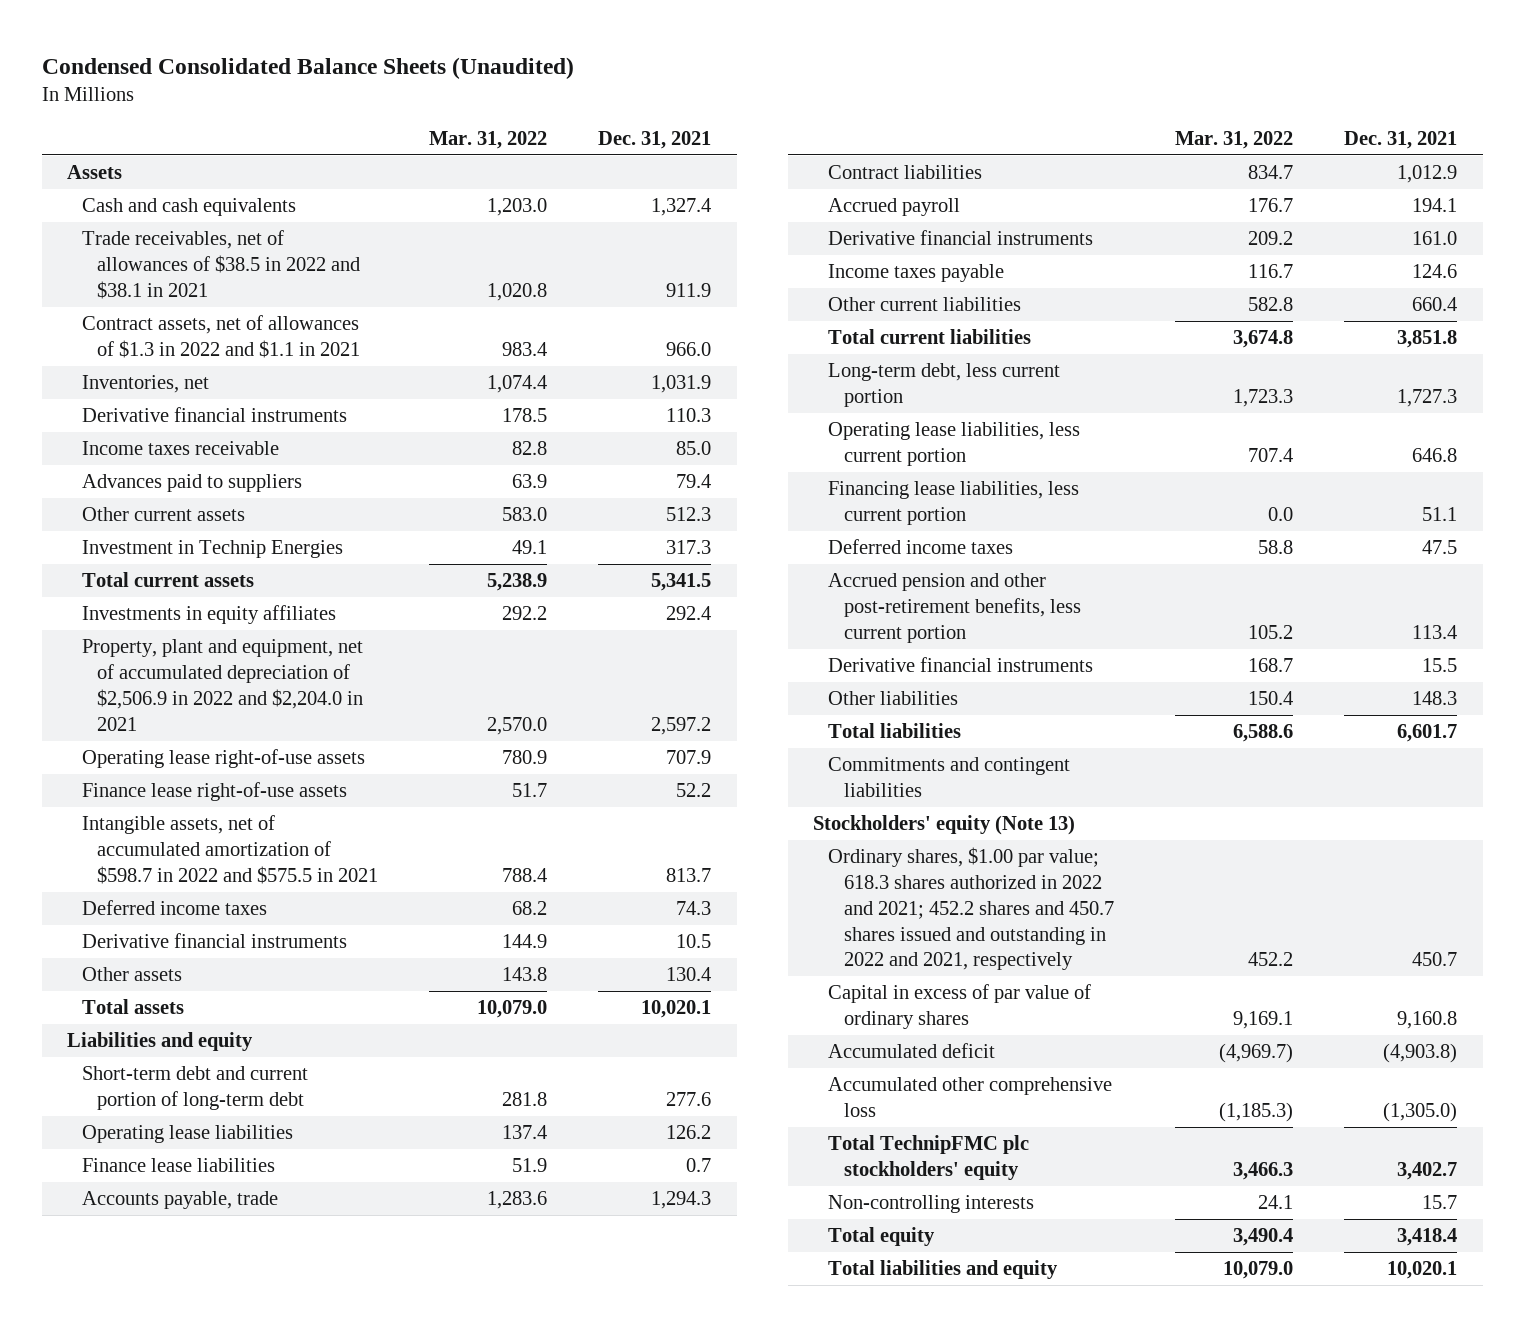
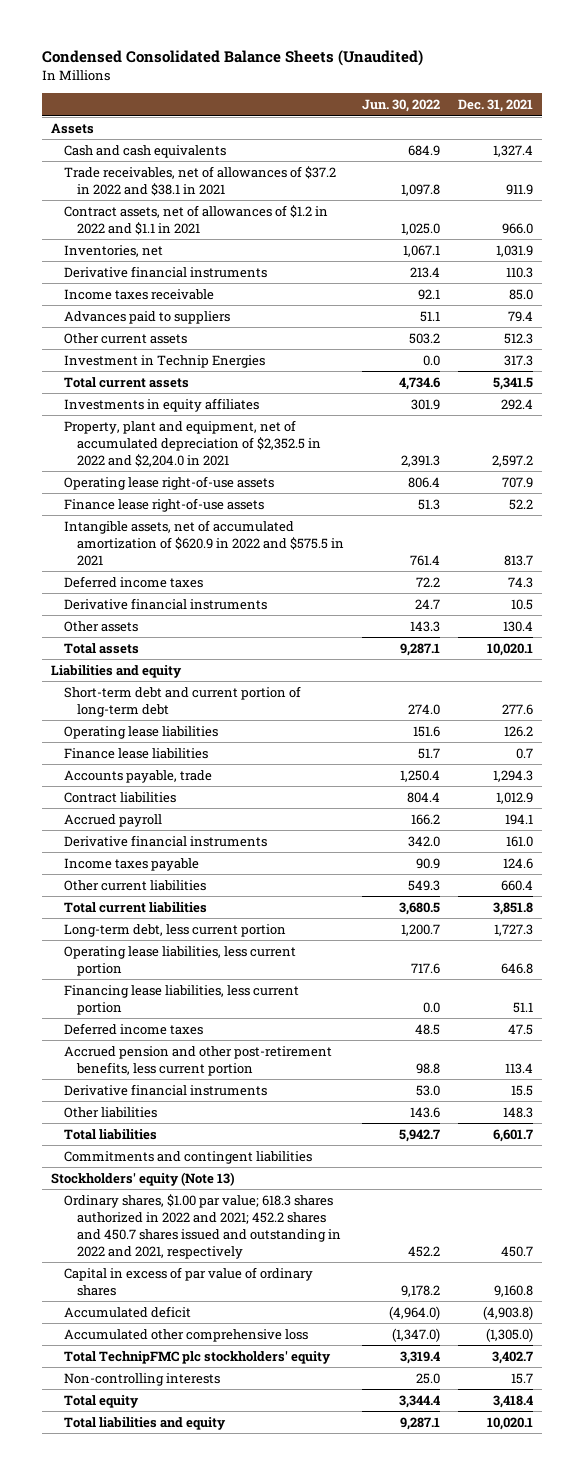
- | Mar. 31, 2022 | Dec. 31, 2021
+ | Jun. 30, 2022 | Dec. 31, 2021
- Trade receivables, net of allowances of $38.5 in 2022 and $38.1 in 2021 | 1,020.8 | 911.9
- Contract assets, net of allowances of $1.3 in 2022 and $1.1 in 2021 | 983.4 | 966.0
+ Trade receivables, net of allowances of $37.2 in 2022 and $38.1 in 2021 | 1,097.8 | 911.9
+ Contract assets, net of allowances of $1.2 in 2022 and $1.1 in 2021 | 1,025.0 | 966.0
- Property, plant and equipment, net of accumulated depreciation of $2,506.9 in 2022 and $2,204.0 in 2021 | 2,570.0 | 2,597.2
+ Property, plant and equipment, net of accumulated depreciation of $2,352.5 in 2022 and $2,204.0 in 2021 | 2,391.3 | 2,597.2
- Intangible assets, net of accumulated amortization of $598.7 in 2022 and $575.5 in 2021 | 788.4 | 813.7
+ Intangible assets, net of accumulated amortization of $620.9 in 2022 and $575.5 in 2021 | 761.4 | 813.7

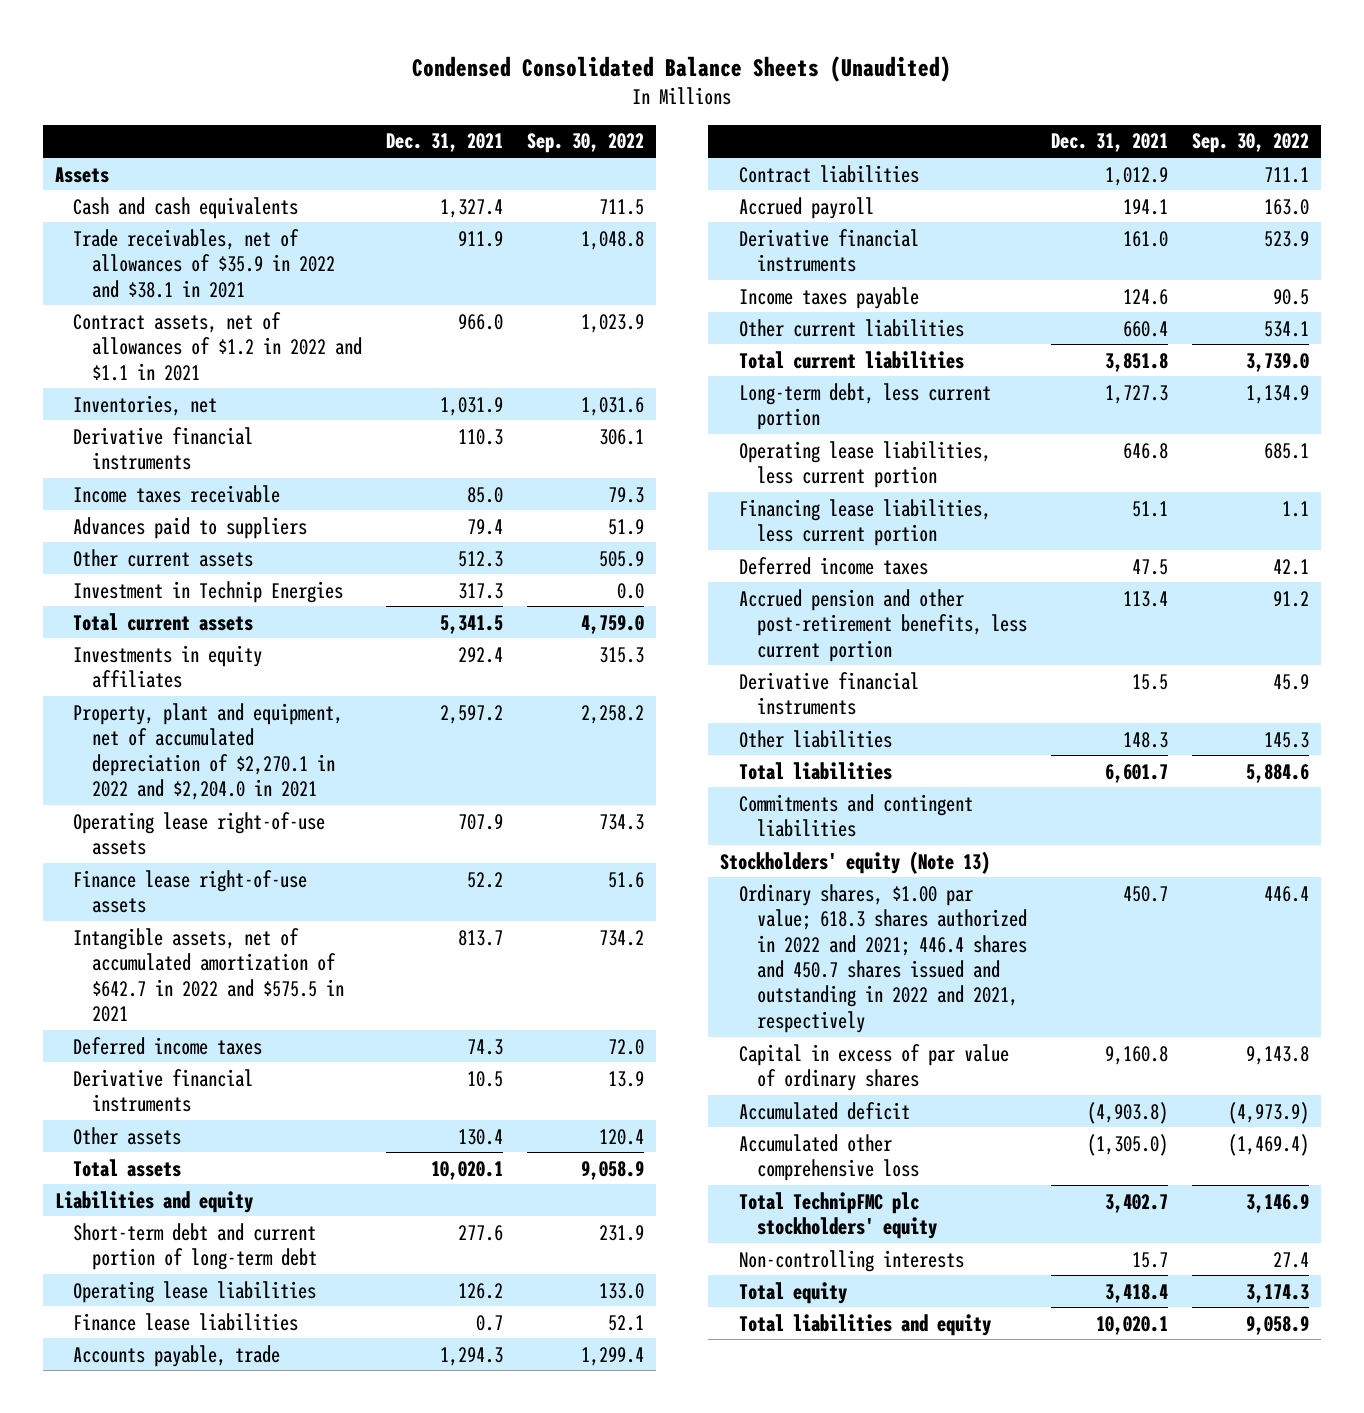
- | Jun. 30, 2022 | Dec. 31, 2021
+ | Dec. 31, 2021 | Sep. 30, 2022
- Trade receivables, net of allowances of $37.2 in 2022 and $38.1 in 2021 | 1,097.8 | 911.9
+ Trade receivables, net of allowances of $35.9 in 2022 and $38.1 in 2021 | 911.9 | 1,048.8
- Property, plant and equipment, net of accumulated depreciation of $2,352.5 in 2022 and $2,204.0 in 2021 | 2,391.3 | 2,597.2
+ Property, plant and equipment, net of accumulated depreciation of $2,270.1 in 2022 and $2,204.0 in 2021 | 2,597.2 | 2,258.2
- Intangible assets, net of accumulated amortization of $620.9 in 2022 and $575.5 in 2021 | 761.4 | 813.7
+ Intangible assets, net of accumulated amortization of $642.7 in 2022 and $575.5 in 2021 | 813.7 | 734.2
- Ordinary shares, $1.00 par value; 618.3 shares authorized in 2022 and 2021; 452.2 shares and 450.7 shares issued and outstanding in 2022 and 2021, respectively | 452.2 | 450.7
+ Ordinary shares, $1.00 par value; 618.3 shares authorized in 2022 and 2021; 446.4 shares and 450.7 shares issued and outstanding in 2022 and 2021, respectively | 450.7 | 446.4

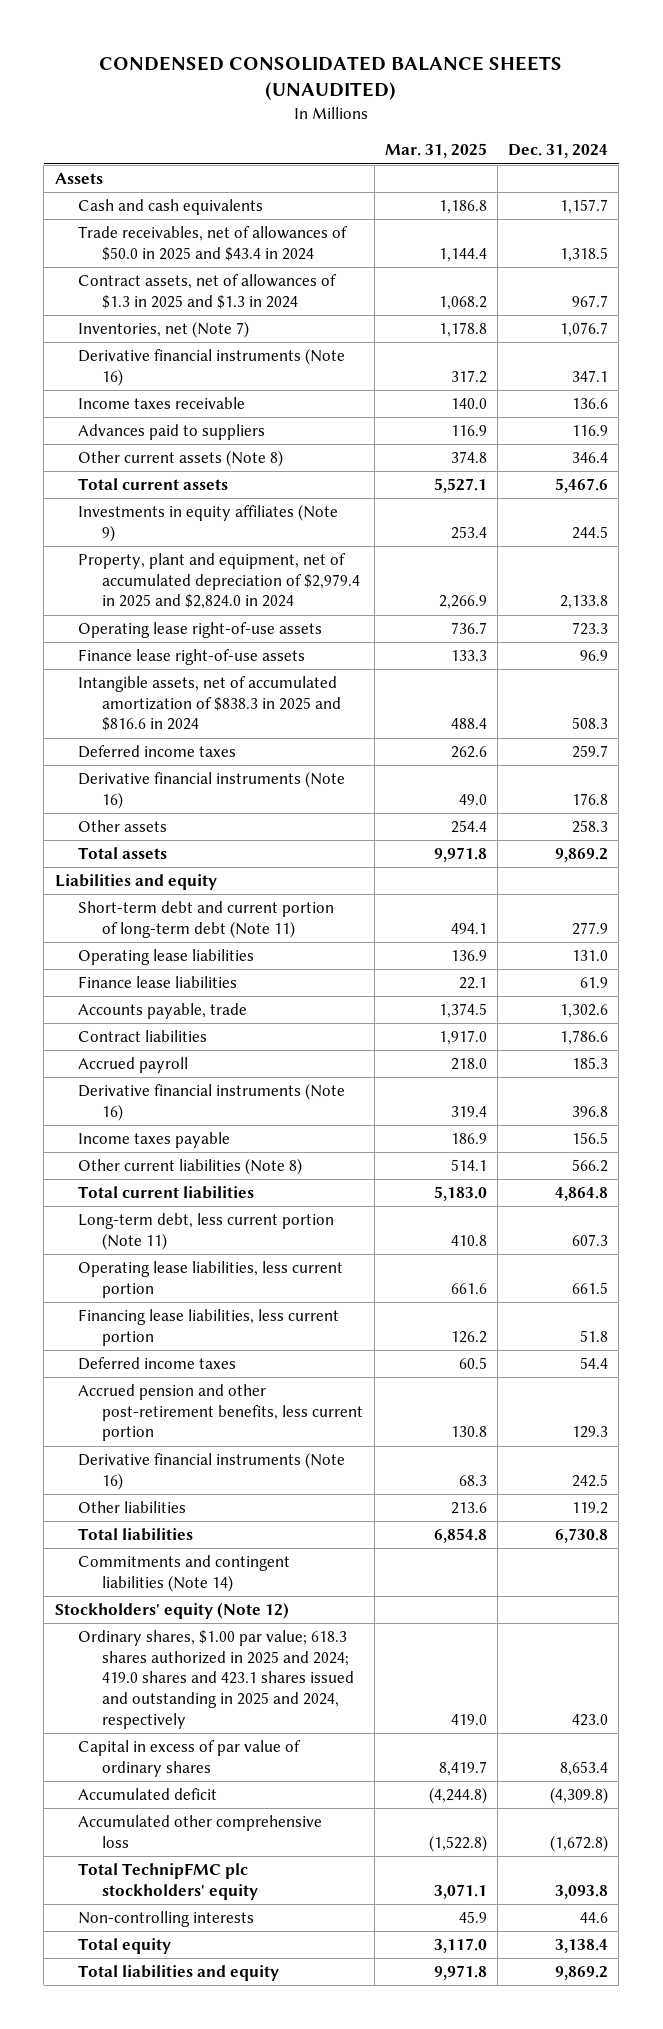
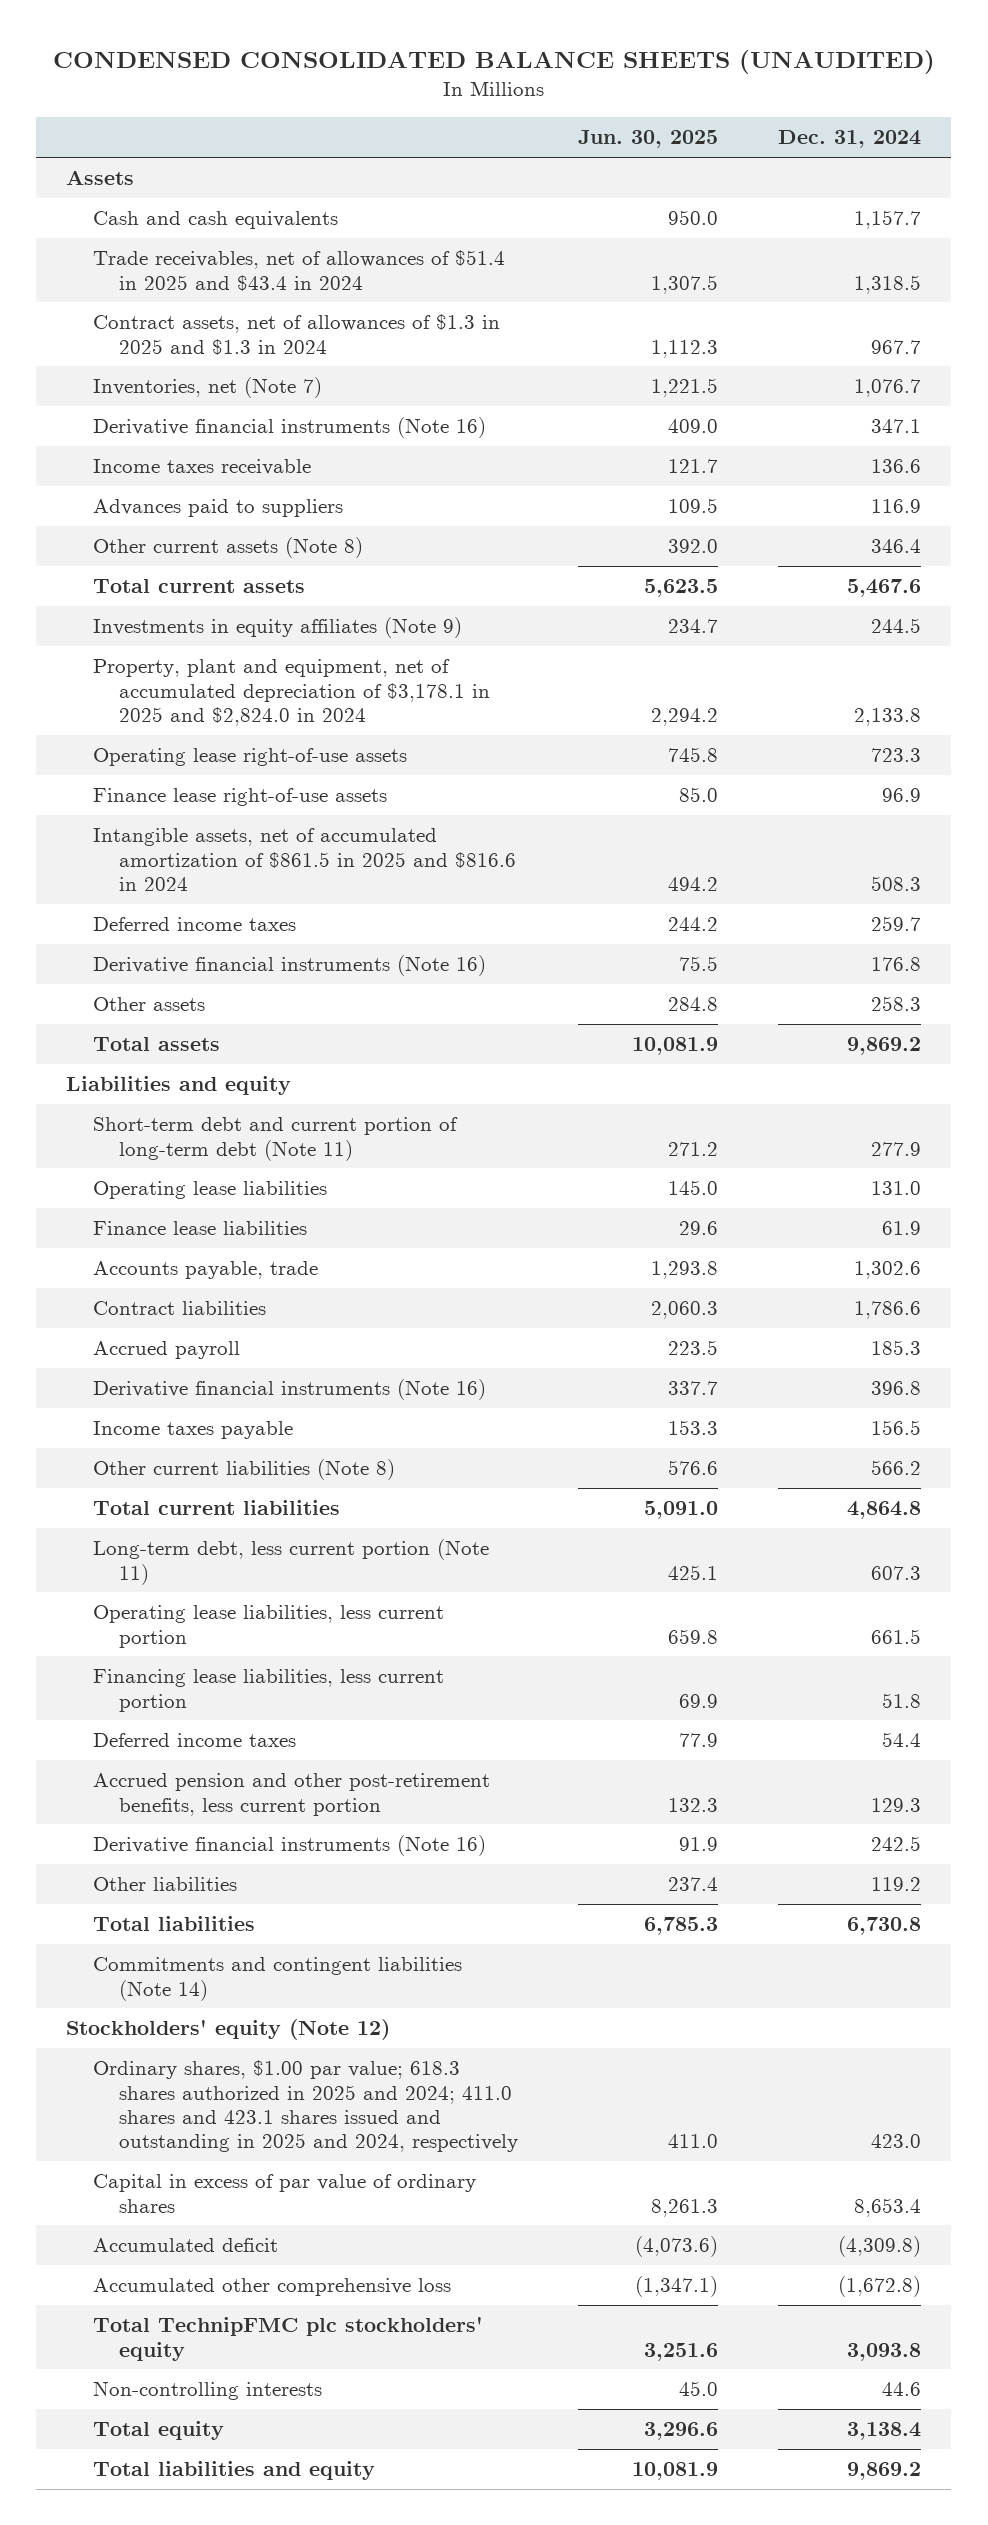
- | Mar. 31, 2025 | Dec. 31, 2024
+ | Jun. 30, 2025 | Dec. 31, 2024
- Trade receivables, net of allowances of $50.0 in 2025 and $43.4 in 2024 | 1,144.4 | 1,318.5
+ Trade receivables, net of allowances of $51.4 in 2025 and $43.4 in 2024 | 1,307.5 | 1,318.5
- Property, plant and equipment, net of accumulated depreciation of $2,979.4 in 2025 and $2,824.0 in 2024 | 2,266.9 | 2,133.8
+ Property, plant and equipment, net of accumulated depreciation of $3,178.1 in 2025 and $2,824.0 in 2024 | 2,294.2 | 2,133.8
- Intangible assets, net of accumulated amortization of $838.3 in 2025 and $816.6 in 2024 | 488.4 | 508.3
+ Intangible assets, net of accumulated amortization of $861.5 in 2025 and $816.6 in 2024 | 494.2 | 508.3
- Ordinary shares, $1.00 par value; 618.3 shares authorized in 2025 and 2024; 419.0 shares and 423.1 shares issued and outstanding in 2025 and 2024, respectively | 419.0 | 423.0
+ Ordinary shares, $1.00 par value; 618.3 shares authorized in 2025 and 2024; 411.0 shares and 423.1 shares issued and outstanding in 2025 and 2024, respectively | 411.0 | 423.0

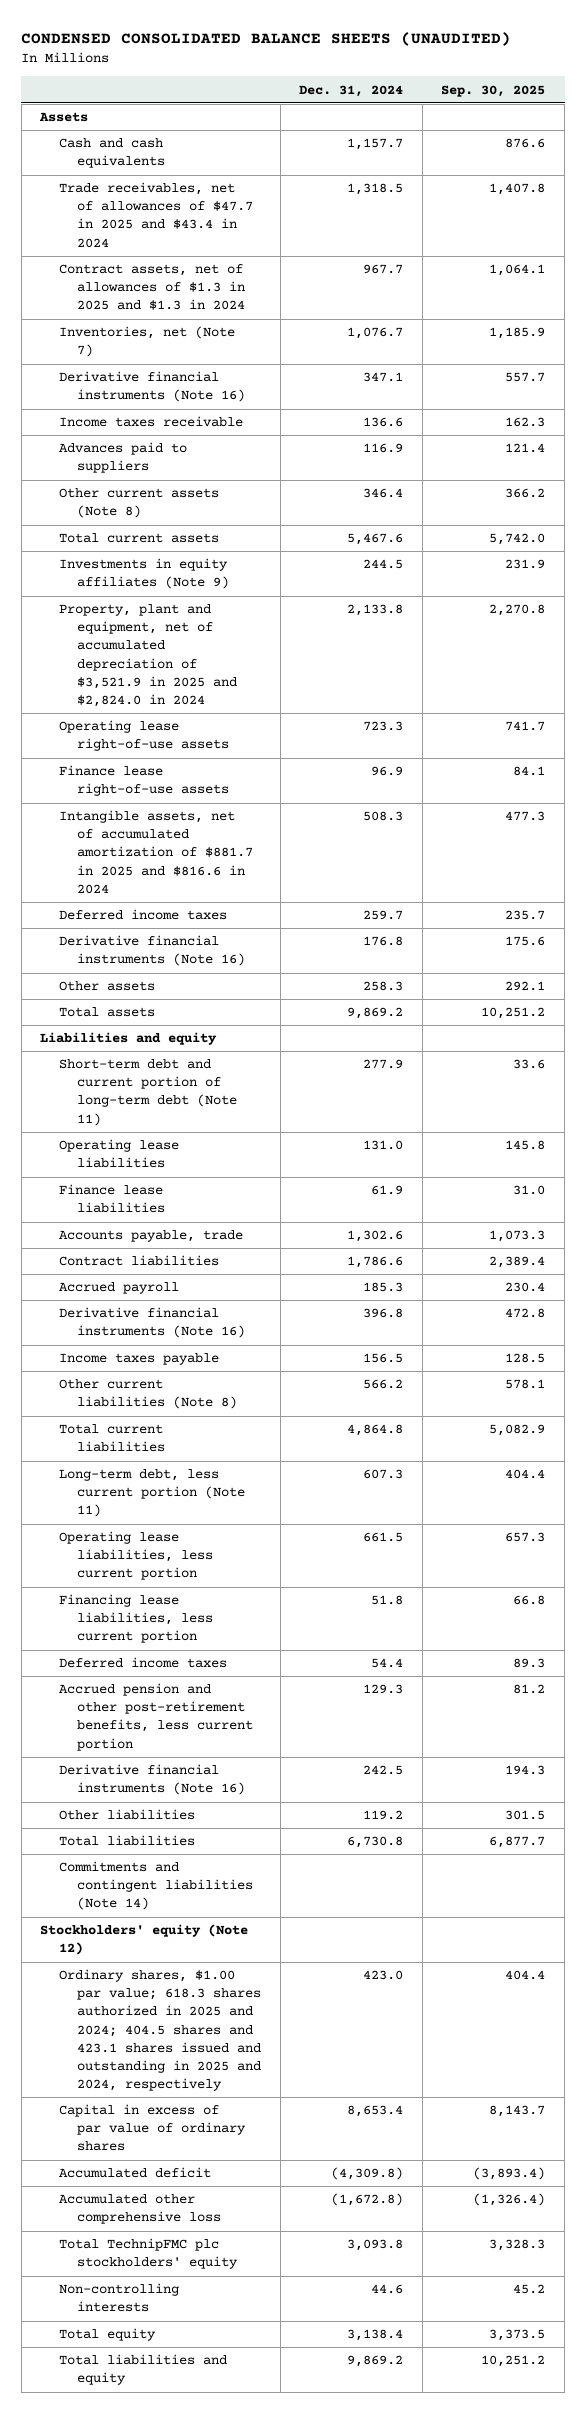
- | Jun. 30, 2025 | Dec. 31, 2024
+ | Dec. 31, 2024 | Sep. 30, 2025
- Trade receivables, net of allowances of $51.4 in 2025 and $43.4 in 2024 | 1,307.5 | 1,318.5
+ Trade receivables, net of allowances of $47.7 in 2025 and $43.4 in 2024 | 1,318.5 | 1,407.8
- Property, plant and equipment, net of accumulated depreciation of $3,178.1 in 2025 and $2,824.0 in 2024 | 2,294.2 | 2,133.8
+ Property, plant and equipment, net of accumulated depreciation of $3,521.9 in 2025 and $2,824.0 in 2024 | 2,133.8 | 2,270.8
- Intangible assets, net of accumulated amortization of $861.5 in 2025 and $816.6 in 2024 | 494.2 | 508.3
+ Intangible assets, net of accumulated amortization of $881.7 in 2025 and $816.6 in 2024 | 508.3 | 477.3
- Ordinary shares, $1.00 par value; 618.3 shares authorized in 2025 and 2024; 411.0 shares and 423.1 shares issued and outstanding in 2025 and 2024, respectively | 411.0 | 423.0
+ Ordinary shares, $1.00 par value; 618.3 shares authorized in 2025 and 2024; 404.5 shares and 423.1 shares issued and outstanding in 2025 and 2024, respectively | 423.0 | 404.4

